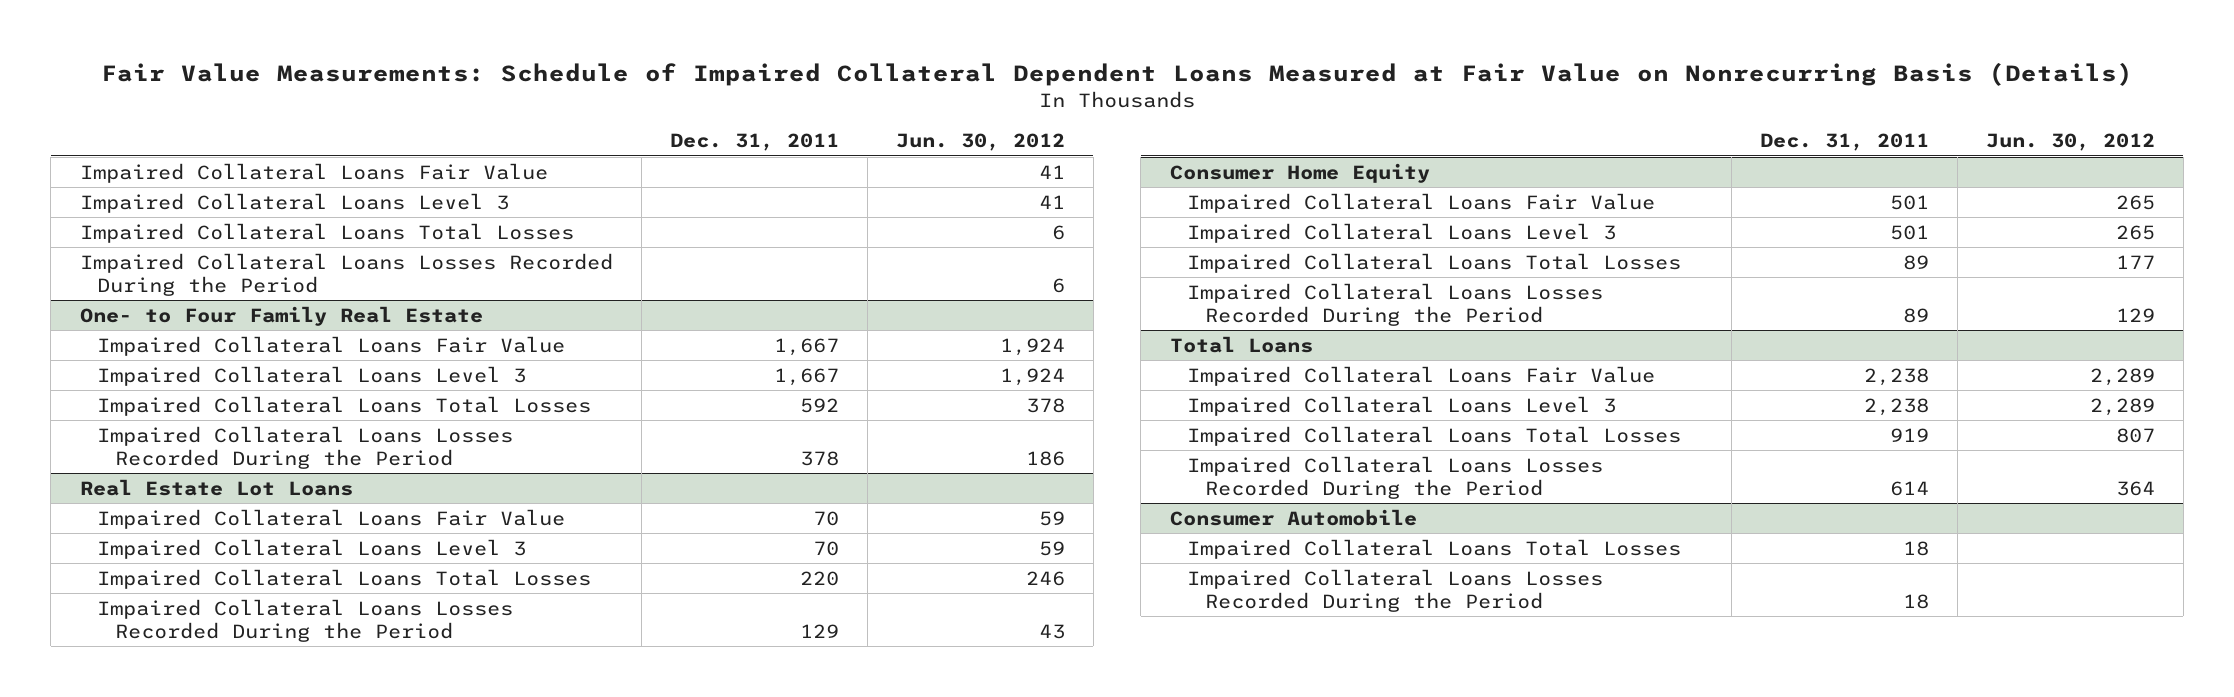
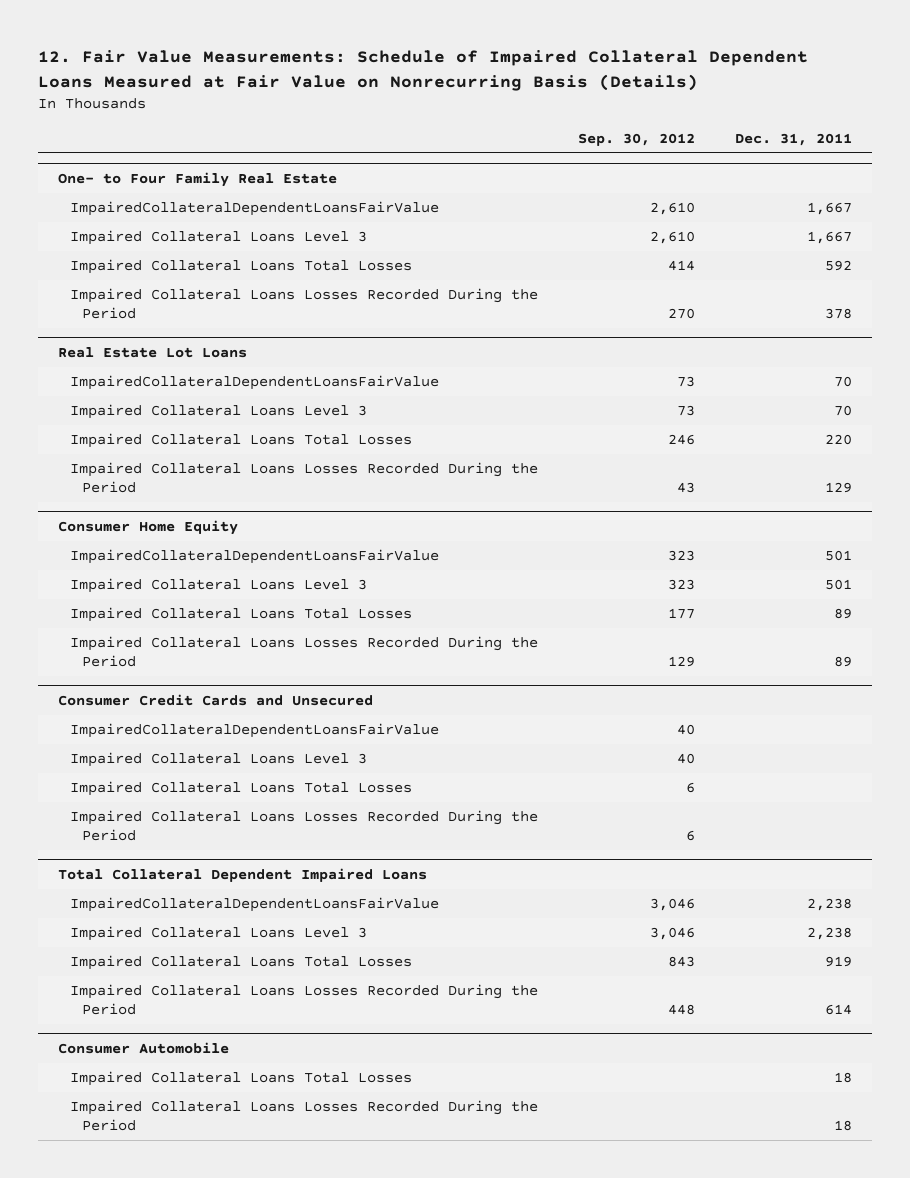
- Fair Value Measurements: Schedule of Impaired Collateral Dependent Loans Measured at Fair Value on Nonrecurring Basis (Details)
+ 12. Fair Value Measurements: Schedule of Impaired Collateral Dependent Loans Measured at Fair Value on Nonrecurring Basis (Details)
- | Dec. 31, 2011 | Jun. 30, 2012
+ | Sep. 30, 2012 | Dec. 31, 2011
- Impaired Collateral Loans Fair Value | | 41
- Impaired Collateral Loans Level 3 | | 41
- Impaired Collateral Loans Total Losses | | 6
- Impaired Collateral Loans Losses Recorded During the Period | | 6
@ One- to Four Family Real Estate
- Impaired Collateral Loans Fair Value | 1,667 | 1,924
+ ImpairedCollateralDependentLoansFairValue | 2,610 | 1,667
@ Real Estate Lot Loans
- Impaired Collateral Loans Fair Value | 70 | 59
+ ImpairedCollateralDependentLoansFairValue | 73 | 70
@ Consumer Home Equity
- Impaired Collateral Loans Fair Value | 501 | 265
+ ImpairedCollateralDependentLoansFairValue | 323 | 501
- Total Loans
- Impaired Collateral Loans Fair Value | 2,238 | 2,289
+ Consumer Credit Cards and Unsecured
+ ImpairedCollateralDependentLoansFairValue | 40 |
+ Impaired Collateral Loans Level 3 | 40 |
+ Impaired Collateral Loans Total Losses | 6 |
+ Impaired Collateral Loans Losses Recorded During the Period | 6 |
+ Total Collateral Dependent Impaired Loans
+ ImpairedCollateralDependentLoansFairValue | 3,046 | 2,238

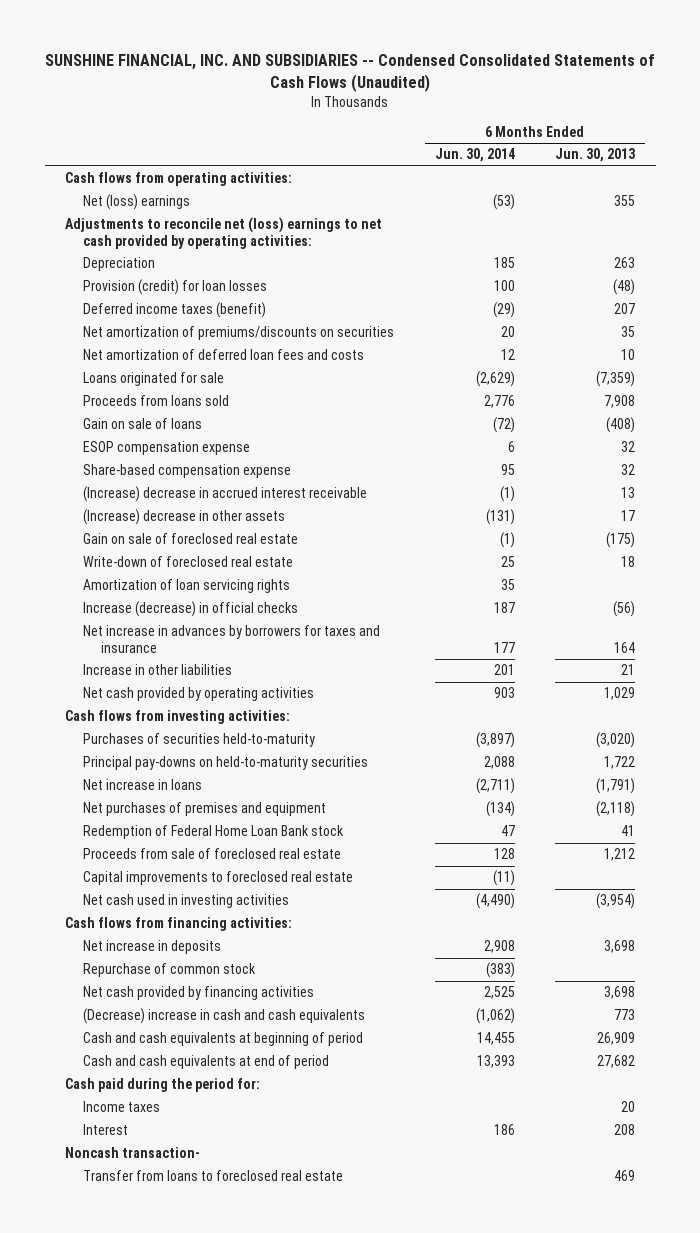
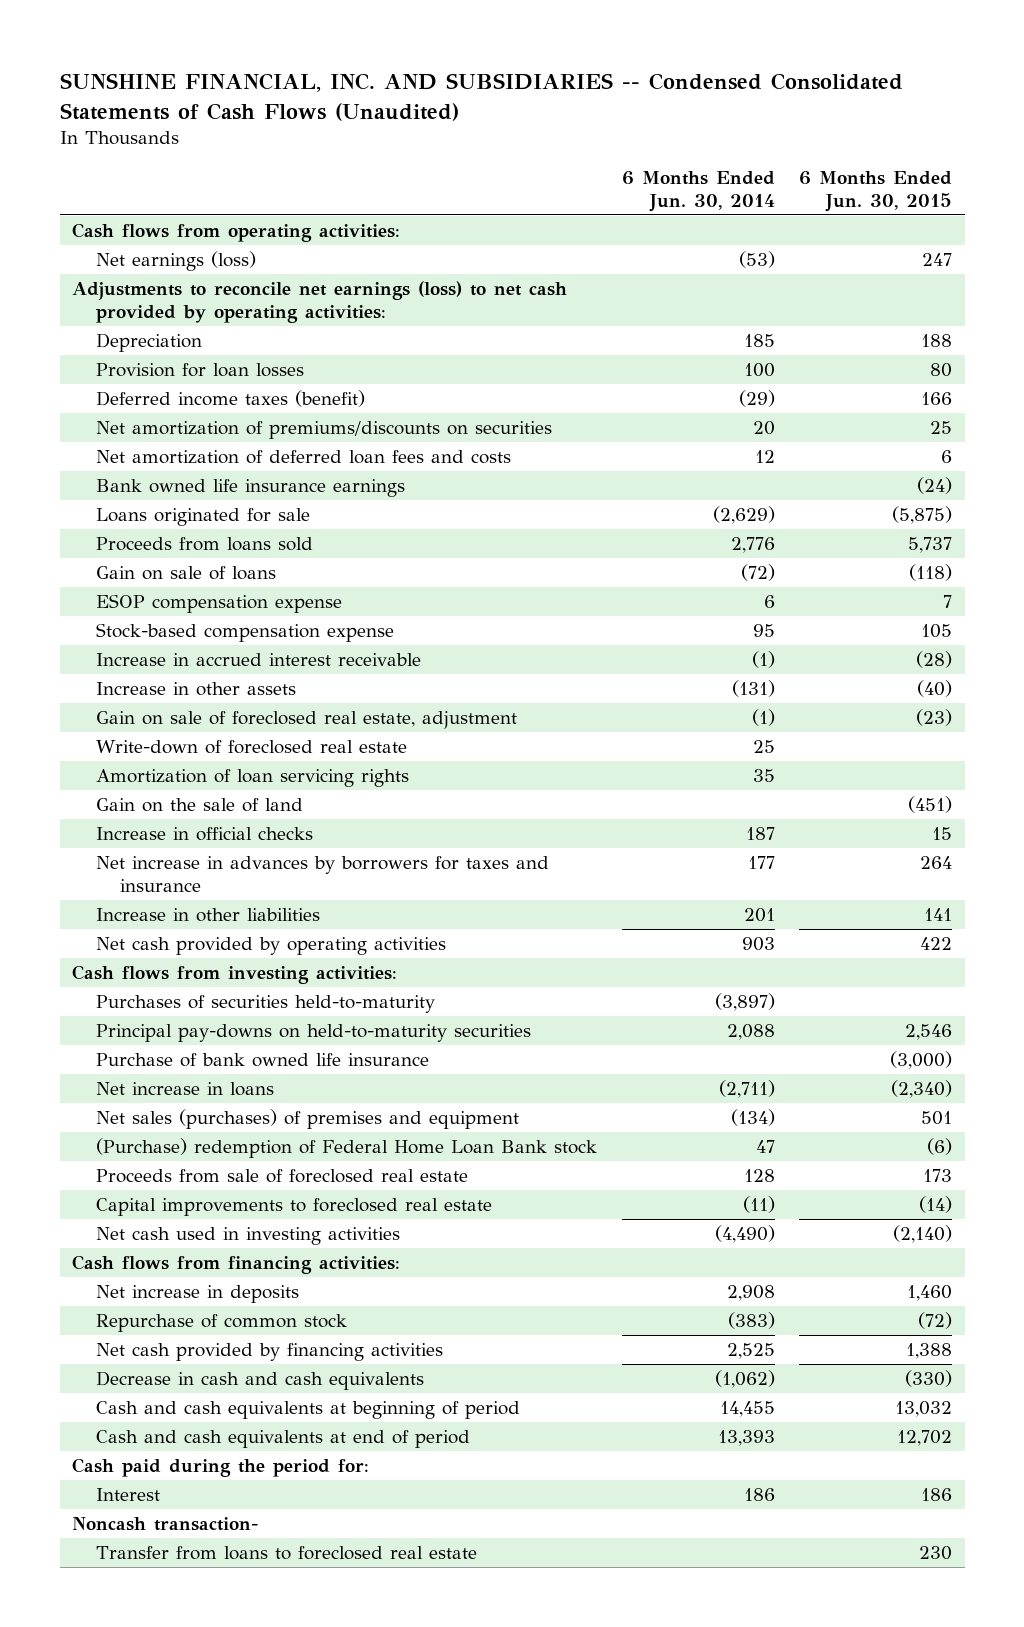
- | 6 Months Ended Jun. 30, 2014 | 6 Months Ended Jun. 30, 2013
+ | 6 Months Ended Jun. 30, 2014 | 6 Months Ended Jun. 30, 2015
- Net (loss) earnings | (53) | 355
- Adjustments to reconcile net (loss) earnings to net cash provided by operating activities:
+ Net earnings (loss) | (53) | 247
+ Adjustments to reconcile net earnings (loss) to net cash provided by operating activities:
- Provision (credit) for loan losses | 100 | (48)
+ Provision for loan losses | 100 | 80
+ Bank owned life insurance earnings | | (24)
- Share-based compensation expense | 95 | 32
- (Increase) decrease in accrued interest receivable | (1) | 13
- (Increase) decrease in other assets | (131) | 17
- Gain on sale of foreclosed real estate | (1) | (175)
+ Stock-based compensation expense | 95 | 105
+ Increase in accrued interest receivable | (1) | (28)
+ Increase in other assets | (131) | (40)
+ Gain on sale of foreclosed real estate, adjustment | (1) | (23)
- Increase (decrease) in official checks | 187 | (56)
+ Gain on the sale of land | | (451)
+ Increase in official checks | 187 | 15
+ Purchase of bank owned life insurance | | (3,000)
- Net purchases of premises and equipment | (134) | (2,118)
- Redemption of Federal Home Loan Bank stock | 47 | 41
+ Net sales (purchases) of premises and equipment | (134) | 501
+ (Purchase) redemption of Federal Home Loan Bank stock | 47 | (6)
- (Decrease) increase in cash and cash equivalents | (1,062) | 773
+ Decrease in cash and cash equivalents | (1,062) | (330)
- Income taxes | | 20

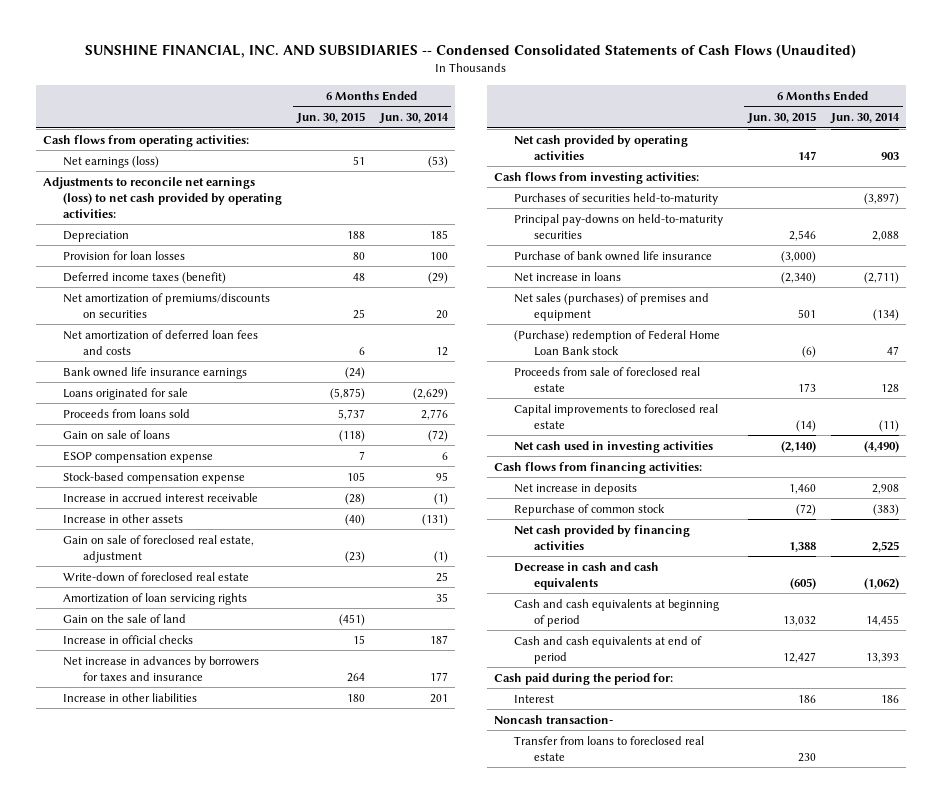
- | 6 Months Ended Jun. 30, 2014 | 6 Months Ended Jun. 30, 2015
+ | 6 Months Ended Jun. 30, 2015 | 6 Months Ended Jun. 30, 2014
- Net earnings (loss) | (53) | 247
+ Net earnings (loss) | 51 | (53)
- Deferred income taxes (benefit) | (29) | 166
+ Deferred income taxes (benefit) | 48 | (29)
- Increase in other liabilities | 201 | 141
- Net cash provided by operating activities | 903 | 422
+ Increase in other liabilities | 180 | 201
+ Net cash provided by operating activities | 147 | 903
- Decrease in cash and cash equivalents | (1,062) | (330)
+ Decrease in cash and cash equivalents | (605) | (1,062)
- Cash and cash equivalents at end of period | 13,393 | 12,702
+ Cash and cash equivalents at end of period | 12,427 | 13,393

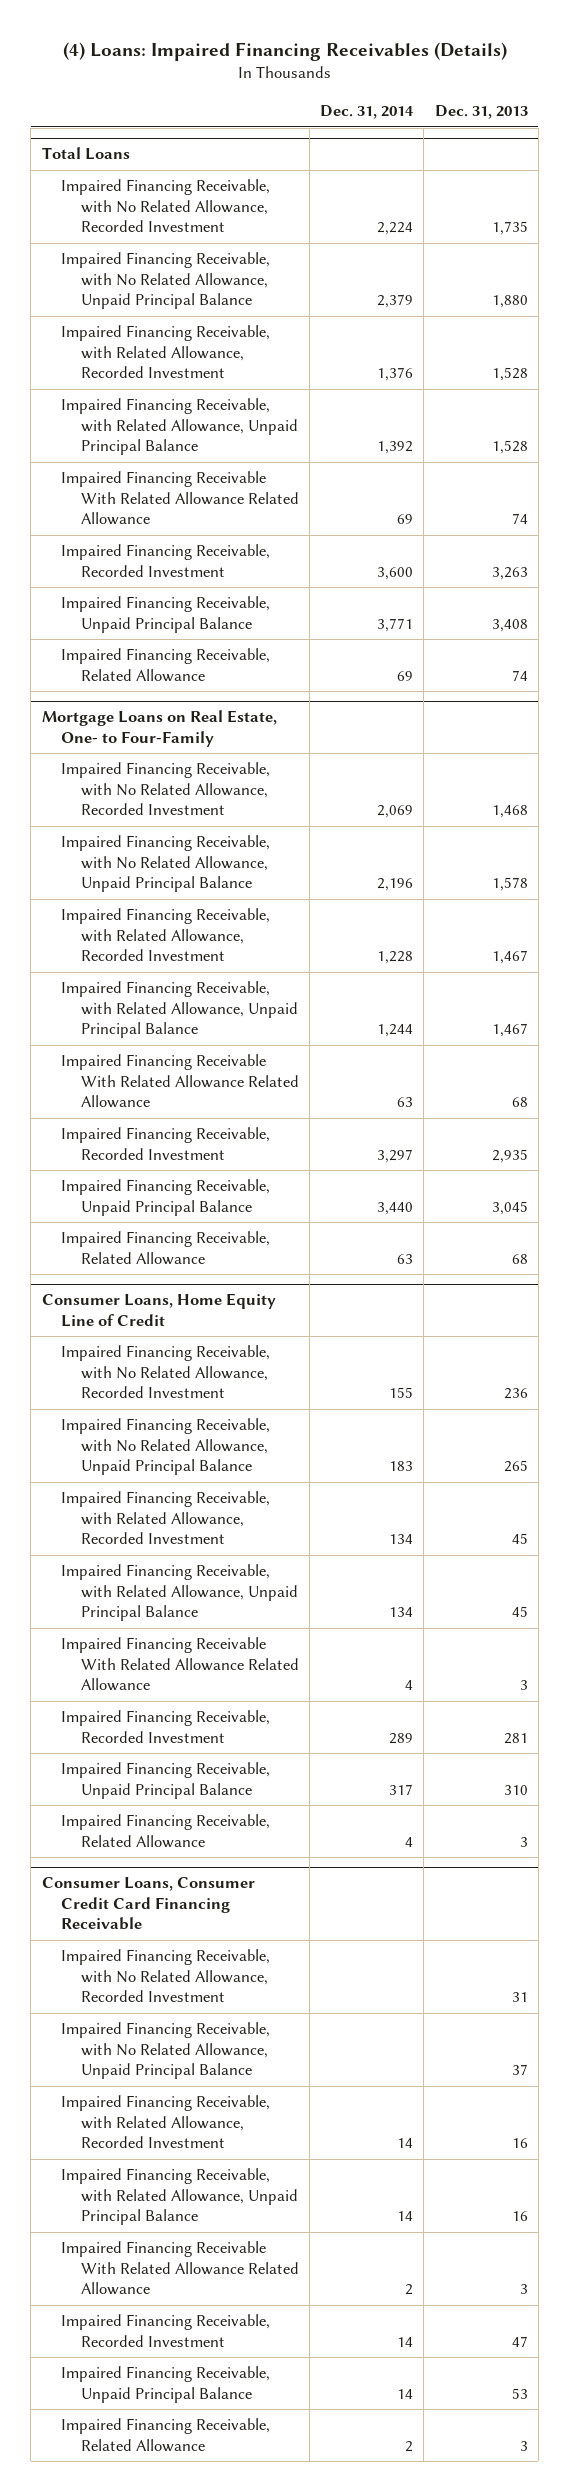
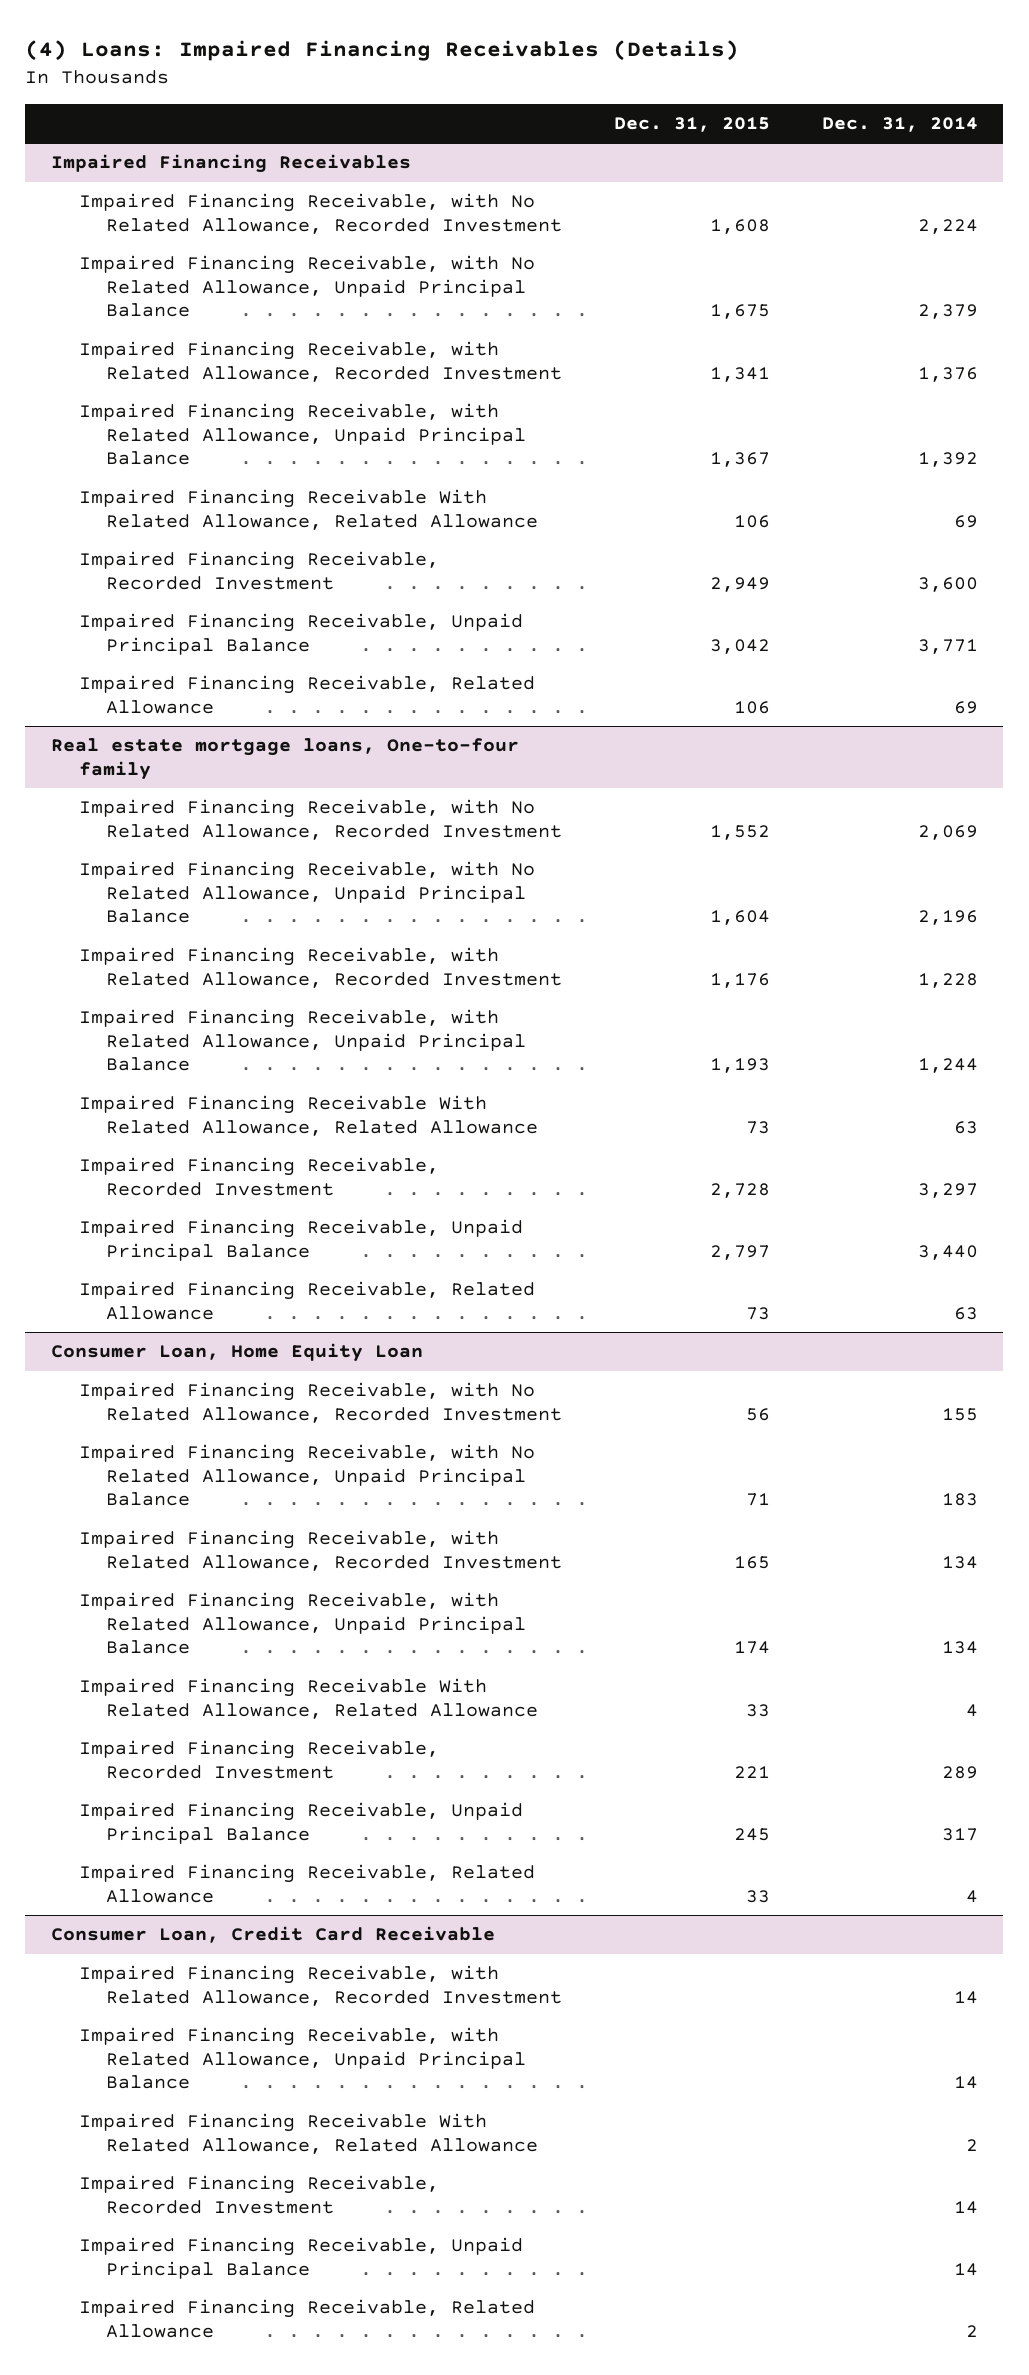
- | Dec. 31, 2014 | Dec. 31, 2013
+ | Dec. 31, 2015 | Dec. 31, 2014
- Total Loans
+ Impaired Financing Receivables
- Impaired Financing Receivable With Related Allowance Related Allowance | 69 | 74
+ Impaired Financing Receivable With Related Allowance, Related Allowance | 106 | 69
- Mortgage Loans on Real Estate, One- to Four-Family
+ Real estate mortgage loans, One-to-four family
- Impaired Financing Receivable With Related Allowance Related Allowance | 63 | 68
+ Impaired Financing Receivable With Related Allowance, Related Allowance | 73 | 63
- Consumer Loans, Home Equity Line of Credit
+ Consumer Loan, Home Equity Loan
- Impaired Financing Receivable With Related Allowance Related Allowance | 4 | 3
+ Impaired Financing Receivable With Related Allowance, Related Allowance | 33 | 4
- Consumer Loans, Consumer Credit Card Financing Receivable
- Impaired Financing Receivable, with No Related Allowance, Recorded Investment | | 31
- Impaired Financing Receivable, with No Related Allowance, Unpaid Principal Balance | | 37
+ Consumer Loan, Credit Card Receivable
- Impaired Financing Receivable With Related Allowance Related Allowance | 2 | 3
+ Impaired Financing Receivable With Related Allowance, Related Allowance | | 2

